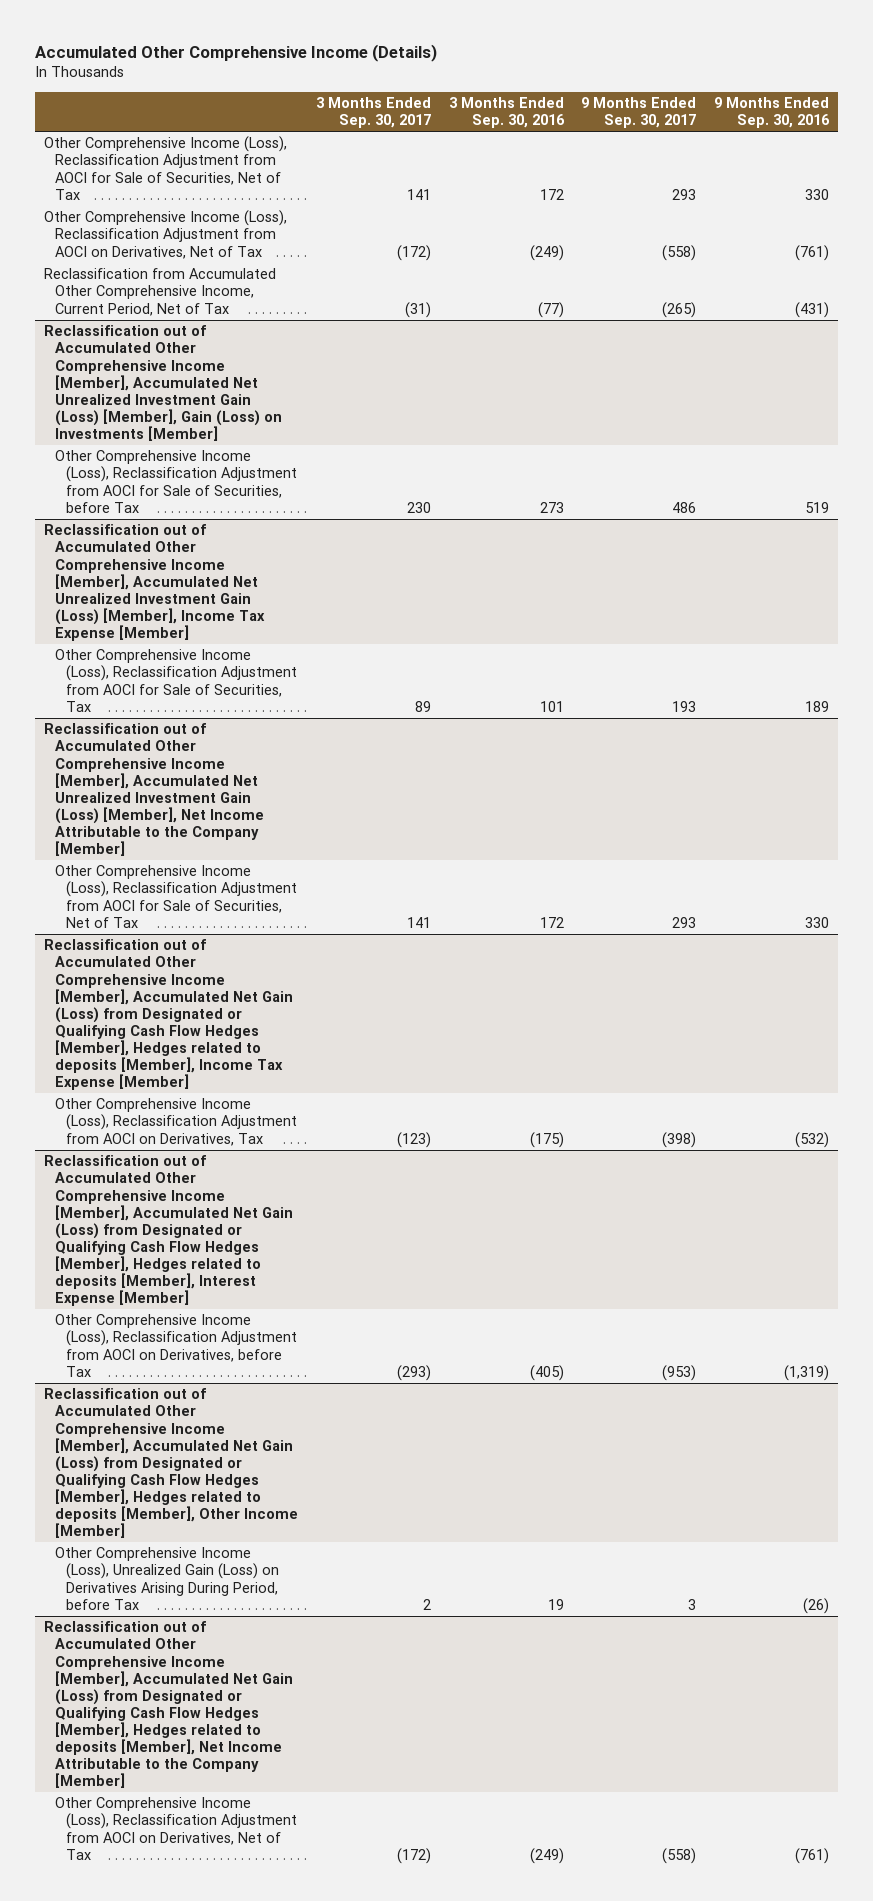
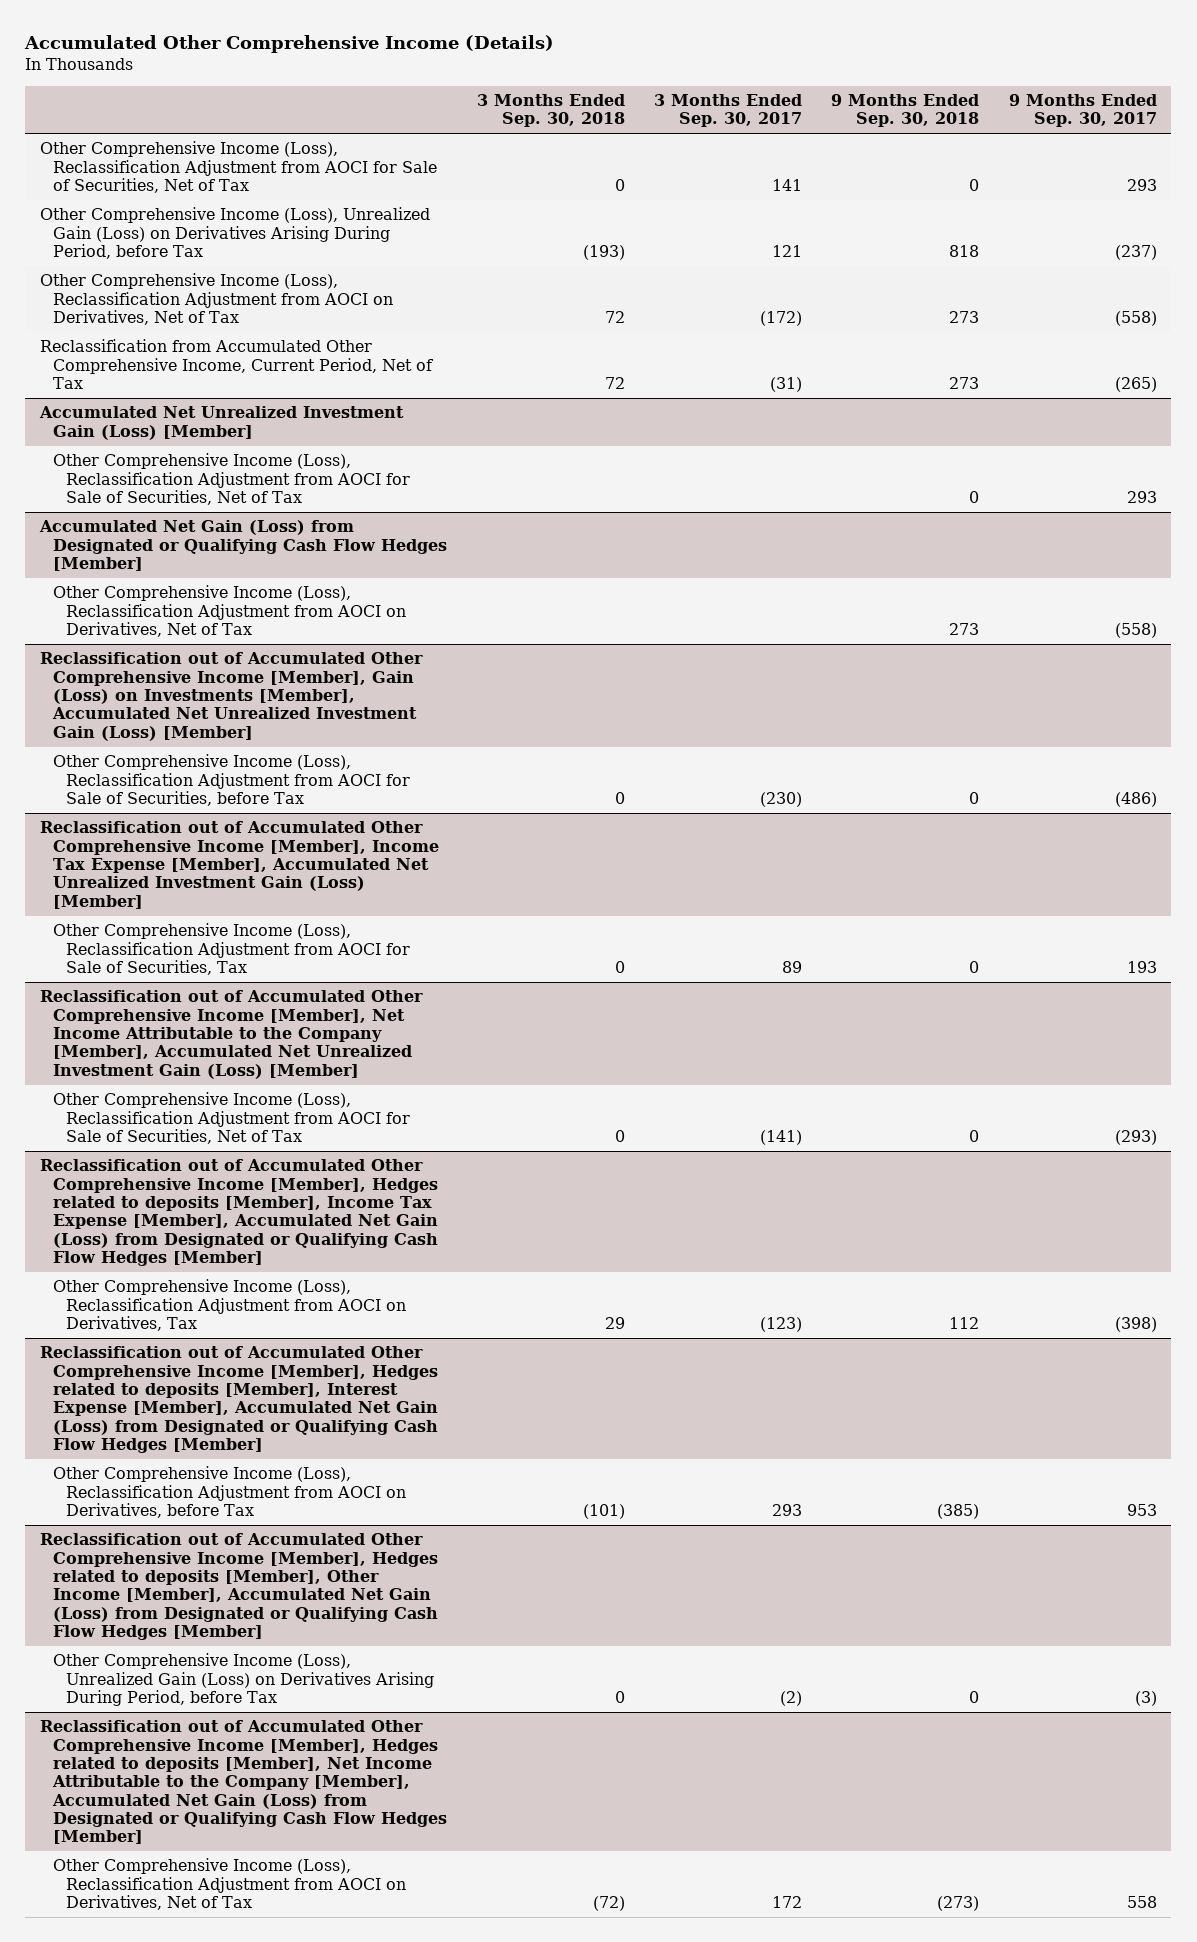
- | 3 Months Ended Sep. 30, 2017 | 3 Months Ended Sep. 30, 2016 | 9 Months Ended Sep. 30, 2017 | 9 Months Ended Sep. 30, 2016
+ | 3 Months Ended Sep. 30, 2018 | 3 Months Ended Sep. 30, 2017 | 9 Months Ended Sep. 30, 2018 | 9 Months Ended Sep. 30, 2017
+ Other Comprehensive Income (Loss), Unrealized Gain (Loss) on Derivatives Arising During Period, before Tax | (193) | 121 | 818 | (237)
- Reclassification out of Accumulated Other Comprehensive Income [Member], Accumulated Net Unrealized Investment Gain (Loss) [Member], Gain (Loss) on Investments [Member]
- Other Comprehensive Income (Loss), Reclassification Adjustment from AOCI for Sale of Securities, before Tax | 230 | 273 | 486 | 519
- Reclassification out of Accumulated Other Comprehensive Income [Member], Accumulated Net Unrealized Investment Gain (Loss) [Member], Income Tax Expense [Member]
+ Accumulated Net Unrealized Investment Gain (Loss) [Member]
+ Other Comprehensive Income (Loss), Reclassification Adjustment from AOCI for Sale of Securities, Net of Tax | | | 0 | 293
+ Accumulated Net Gain (Loss) from Designated or Qualifying Cash Flow Hedges [Member]
+ Other Comprehensive Income (Loss), Reclassification Adjustment from AOCI on Derivatives, Net of Tax | | | 273 | (558)
+ Reclassification out of Accumulated Other Comprehensive Income [Member], Gain (Loss) on Investments [Member], Accumulated Net Unrealized Investment Gain (Loss) [Member]
+ Other Comprehensive Income (Loss), Reclassification Adjustment from AOCI for Sale of Securities, before Tax | 0 | (230) | 0 | (486)
+ Reclassification out of Accumulated Other Comprehensive Income [Member], Income Tax Expense [Member], Accumulated Net Unrealized Investment Gain (Loss) [Member]
- Reclassification out of Accumulated Other Comprehensive Income [Member], Accumulated Net Unrealized Investment Gain (Loss) [Member], Net Income Attributable to the Company [Member]
- Other Comprehensive Income (Loss), Reclassification Adjustment from AOCI for Sale of Securities, Net of Tax | 141 | 172 | 293 | 330
- Reclassification out of Accumulated Other Comprehensive Income [Member], Accumulated Net Gain (Loss) from Designated or Qualifying Cash Flow Hedges [Member], Hedges related to deposits [Member], Income Tax Expense [Member]
+ Reclassification out of Accumulated Other Comprehensive Income [Member], Net Income Attributable to the Company [Member], Accumulated Net Unrealized Investment Gain (Loss) [Member]
+ Other Comprehensive Income (Loss), Reclassification Adjustment from AOCI for Sale of Securities, Net of Tax | 0 | (141) | 0 | (293)
+ Reclassification out of Accumulated Other Comprehensive Income [Member], Hedges related to deposits [Member], Income Tax Expense [Member], Accumulated Net Gain (Loss) from Designated or Qualifying Cash Flow Hedges [Member]
- Reclassification out of Accumulated Other Comprehensive Income [Member], Accumulated Net Gain (Loss) from Designated or Qualifying Cash Flow Hedges [Member], Hedges related to deposits [Member], Interest Expense [Member]
- Other Comprehensive Income (Loss), Reclassification Adjustment from AOCI on Derivatives, before Tax | (293) | (405) | (953) | (1,319)
- Reclassification out of Accumulated Other Comprehensive Income [Member], Accumulated Net Gain (Loss) from Designated or Qualifying Cash Flow Hedges [Member], Hedges related to deposits [Member], Other Income [Member]
- Other Comprehensive Income (Loss), Unrealized Gain (Loss) on Derivatives Arising During Period, before Tax | 2 | 19 | 3 | (26)
- Reclassification out of Accumulated Other Comprehensive Income [Member], Accumulated Net Gain (Loss) from Designated or Qualifying Cash Flow Hedges [Member], Hedges related to deposits [Member], Net Income Attributable to the Company [Member]
- Other Comprehensive Income (Loss), Reclassification Adjustment from AOCI on Derivatives, Net of Tax | (172) | (249) | (558) | (761)
+ Reclassification out of Accumulated Other Comprehensive Income [Member], Hedges related to deposits [Member], Interest Expense [Member], Accumulated Net Gain (Loss) from Designated or Qualifying Cash Flow Hedges [Member]
+ Other Comprehensive Income (Loss), Reclassification Adjustment from AOCI on Derivatives, before Tax | (101) | 293 | (385) | 953
+ Reclassification out of Accumulated Other Comprehensive Income [Member], Hedges related to deposits [Member], Other Income [Member], Accumulated Net Gain (Loss) from Designated or Qualifying Cash Flow Hedges [Member]
+ Other Comprehensive Income (Loss), Unrealized Gain (Loss) on Derivatives Arising During Period, before Tax | 0 | (2) | 0 | (3)
+ Reclassification out of Accumulated Other Comprehensive Income [Member], Hedges related to deposits [Member], Net Income Attributable to the Company [Member], Accumulated Net Gain (Loss) from Designated or Qualifying Cash Flow Hedges [Member]
+ Other Comprehensive Income (Loss), Reclassification Adjustment from AOCI on Derivatives, Net of Tax | (72) | 172 | (273) | 558

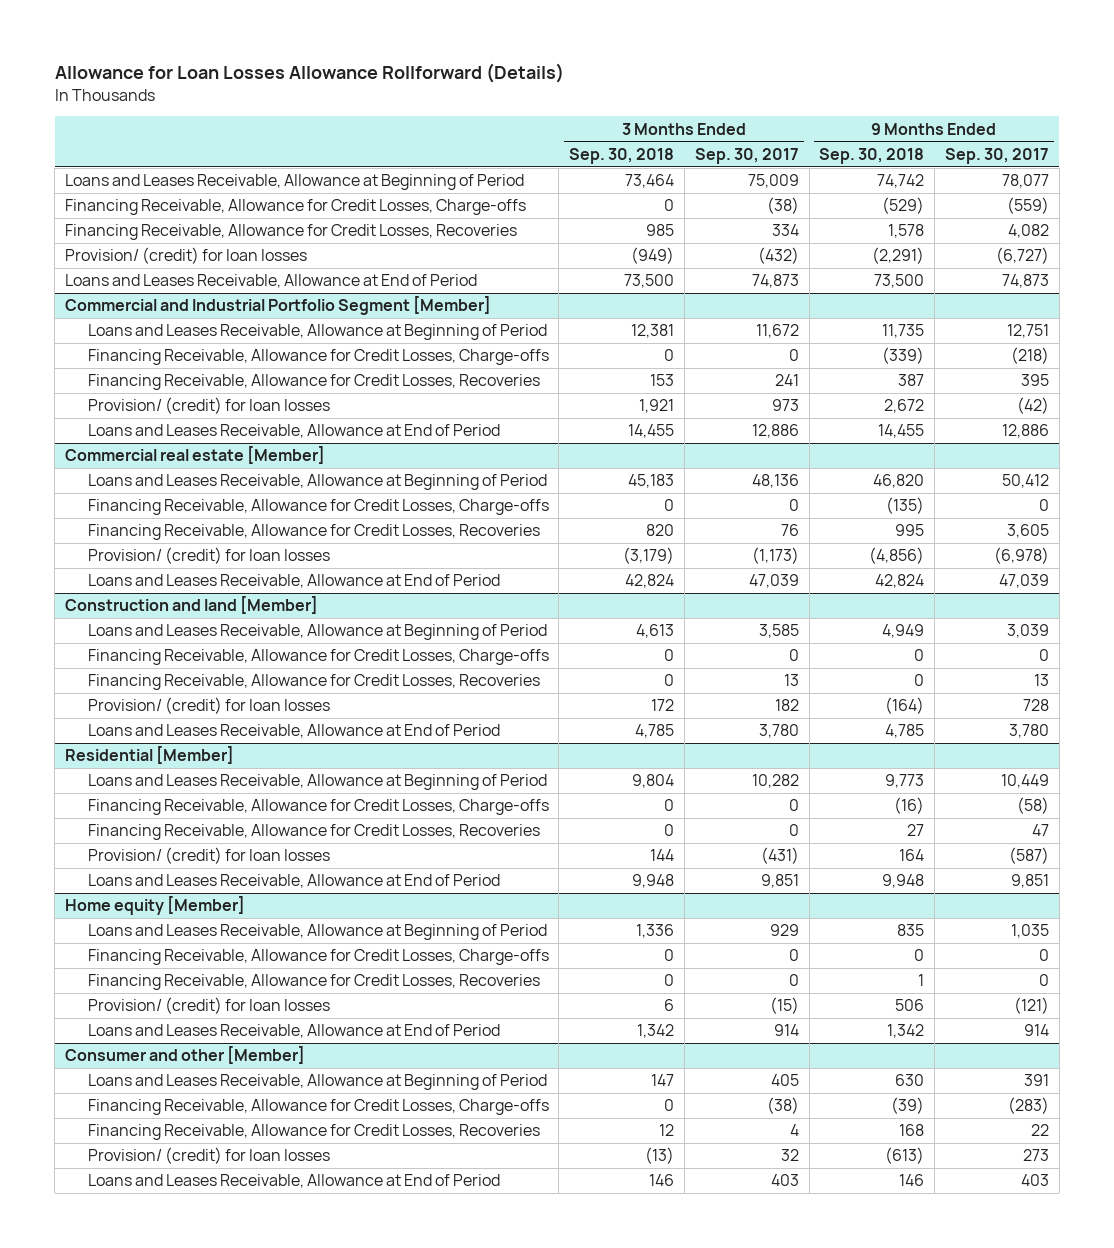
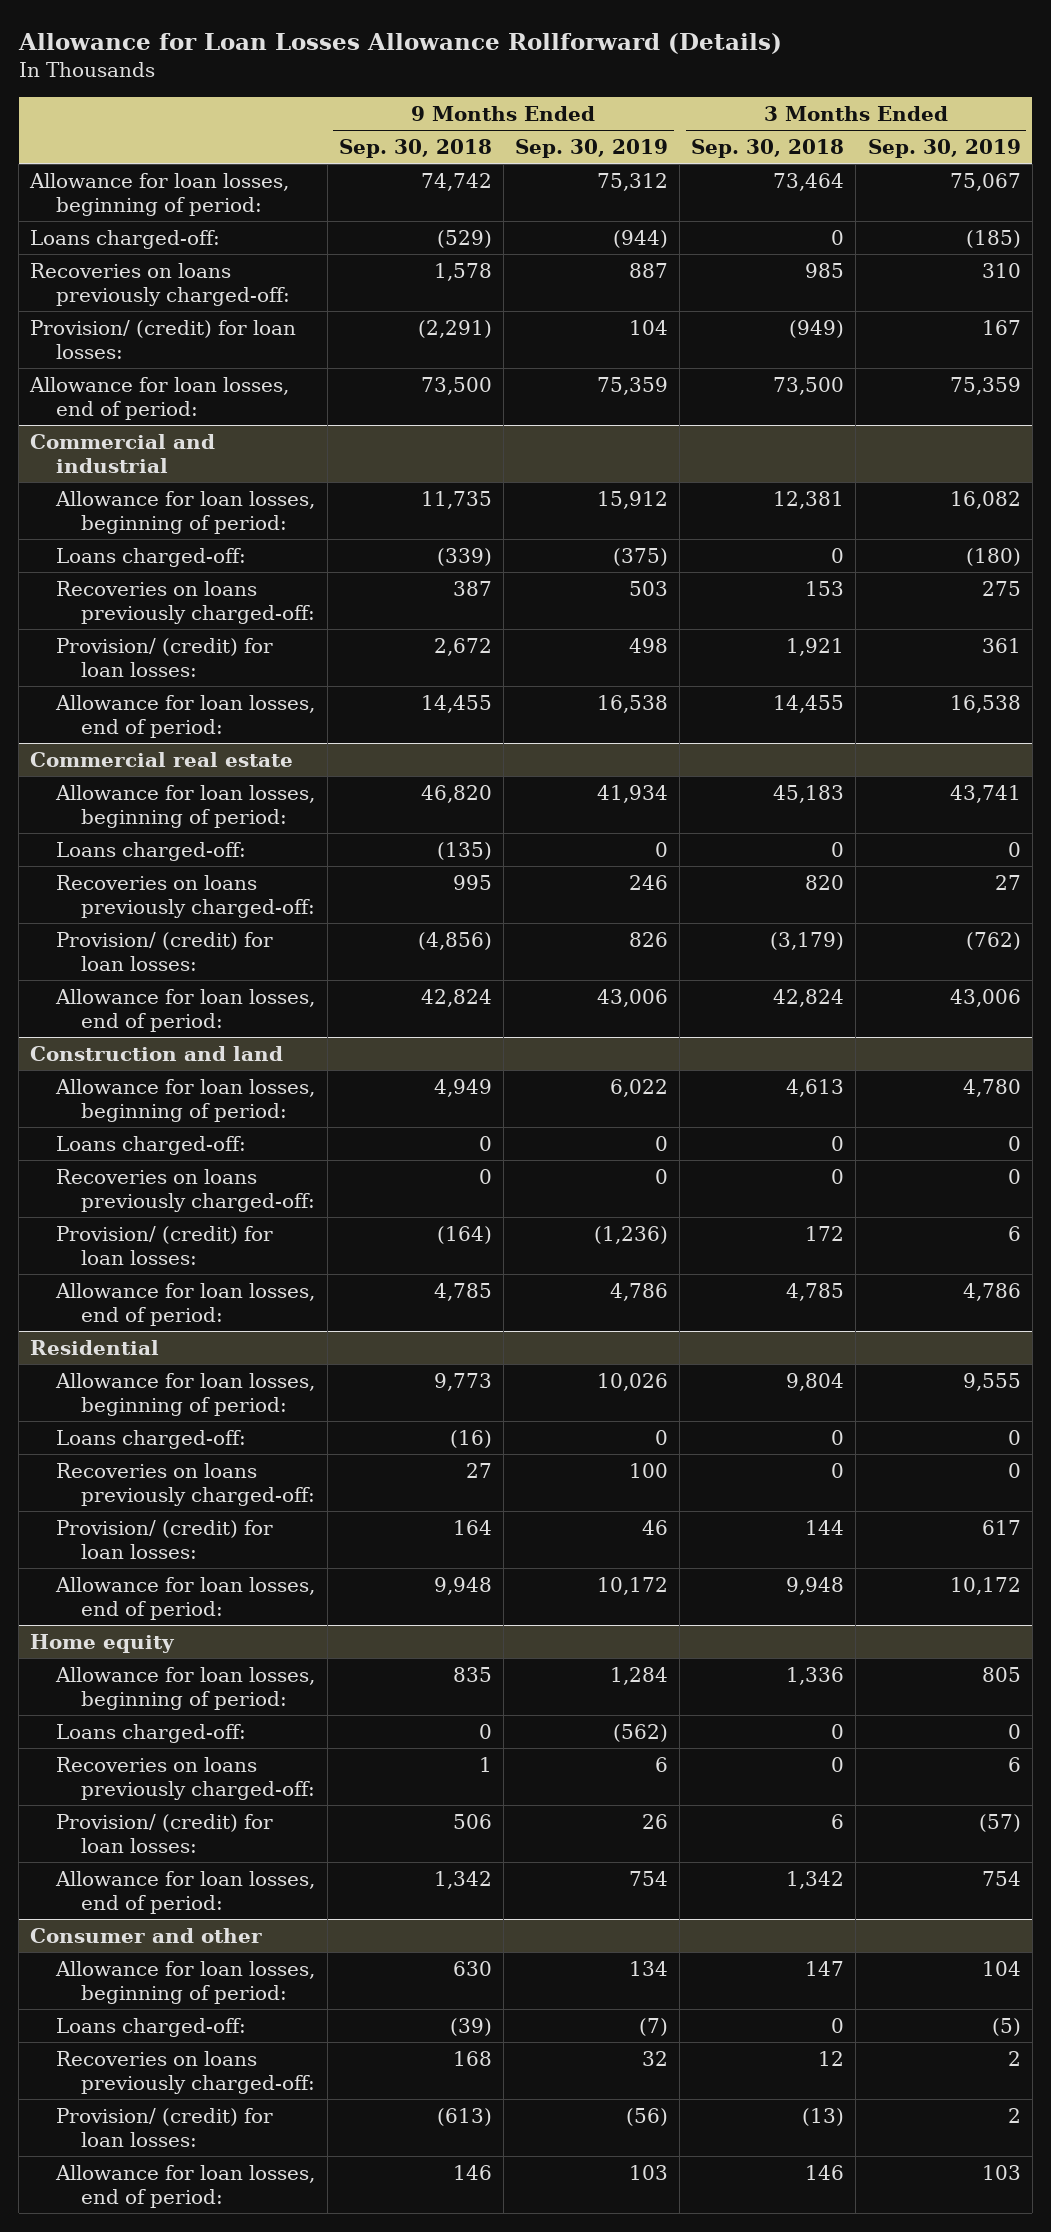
- | 3 Months Ended Sep. 30, 2018 | 3 Months Ended Sep. 30, 2017 | 9 Months Ended Sep. 30, 2018 | 9 Months Ended Sep. 30, 2017
+ | 9 Months Ended Sep. 30, 2018 | 9 Months Ended Sep. 30, 2019 | 3 Months Ended Sep. 30, 2018 | 3 Months Ended Sep. 30, 2019
- Loans and Leases Receivable, Allowance at Beginning of Period | 73,464 | 75,009 | 74,742 | 78,077
- Financing Receivable, Allowance for Credit Losses, Charge-offs | 0 | (38) | (529) | (559)
- Financing Receivable, Allowance for Credit Losses, Recoveries | 985 | 334 | 1,578 | 4,082
- Provision/ (credit) for loan losses | (949) | (432) | (2,291) | (6,727)
- Loans and Leases Receivable, Allowance at End of Period | 73,500 | 74,873 | 73,500 | 74,873
- Commercial and Industrial Portfolio Segment [Member]
- Loans and Leases Receivable, Allowance at Beginning of Period | 12,381 | 11,672 | 11,735 | 12,751
- Financing Receivable, Allowance for Credit Losses, Charge-offs | 0 | 0 | (339) | (218)
- Financing Receivable, Allowance for Credit Losses, Recoveries | 153 | 241 | 387 | 395
- Provision/ (credit) for loan losses | 1,921 | 973 | 2,672 | (42)
- Loans and Leases Receivable, Allowance at End of Period | 14,455 | 12,886 | 14,455 | 12,886
- Commercial real estate [Member]
- Loans and Leases Receivable, Allowance at Beginning of Period | 45,183 | 48,136 | 46,820 | 50,412
- Financing Receivable, Allowance for Credit Losses, Charge-offs | 0 | 0 | (135) | 0
- Financing Receivable, Allowance for Credit Losses, Recoveries | 820 | 76 | 995 | 3,605
- Provision/ (credit) for loan losses | (3,179) | (1,173) | (4,856) | (6,978)
- Loans and Leases Receivable, Allowance at End of Period | 42,824 | 47,039 | 42,824 | 47,039
- Construction and land [Member]
- Loans and Leases Receivable, Allowance at Beginning of Period | 4,613 | 3,585 | 4,949 | 3,039
- Financing Receivable, Allowance for Credit Losses, Charge-offs | 0 | 0 | 0 | 0
- Financing Receivable, Allowance for Credit Losses, Recoveries | 0 | 13 | 0 | 13
- Provision/ (credit) for loan losses | 172 | 182 | (164) | 728
- Loans and Leases Receivable, Allowance at End of Period | 4,785 | 3,780 | 4,785 | 3,780
- Residential [Member]
- Loans and Leases Receivable, Allowance at Beginning of Period | 9,804 | 10,282 | 9,773 | 10,449
- Financing Receivable, Allowance for Credit Losses, Charge-offs | 0 | 0 | (16) | (58)
- Financing Receivable, Allowance for Credit Losses, Recoveries | 0 | 0 | 27 | 47
- Provision/ (credit) for loan losses | 144 | (431) | 164 | (587)
- Loans and Leases Receivable, Allowance at End of Period | 9,948 | 9,851 | 9,948 | 9,851
- Home equity [Member]
- Loans and Leases Receivable, Allowance at Beginning of Period | 1,336 | 929 | 835 | 1,035
- Financing Receivable, Allowance for Credit Losses, Charge-offs | 0 | 0 | 0 | 0
- Financing Receivable, Allowance for Credit Losses, Recoveries | 0 | 0 | 1 | 0
- Provision/ (credit) for loan losses | 6 | (15) | 506 | (121)
- Loans and Leases Receivable, Allowance at End of Period | 1,342 | 914 | 1,342 | 914
- Consumer and other [Member]
- Loans and Leases Receivable, Allowance at Beginning of Period | 147 | 405 | 630 | 391
- Financing Receivable, Allowance for Credit Losses, Charge-offs | 0 | (38) | (39) | (283)
- Financing Receivable, Allowance for Credit Losses, Recoveries | 12 | 4 | 168 | 22
- Provision/ (credit) for loan losses | (13) | 32 | (613) | 273
- Loans and Leases Receivable, Allowance at End of Period | 146 | 403 | 146 | 403
+ Allowance for loan losses, beginning of period: | 74,742 | 75,312 | 73,464 | 75,067
+ Loans charged-off: | (529) | (944) | 0 | (185)
+ Recoveries on loans previously charged-off: | 1,578 | 887 | 985 | 310
+ Provision/ (credit) for loan losses: | (2,291) | 104 | (949) | 167
+ Allowance for loan losses, end of period: | 73,500 | 75,359 | 73,500 | 75,359
+ Commercial and industrial
+ Allowance for loan losses, beginning of period: | 11,735 | 15,912 | 12,381 | 16,082
+ Loans charged-off: | (339) | (375) | 0 | (180)
+ Recoveries on loans previously charged-off: | 387 | 503 | 153 | 275
+ Provision/ (credit) for loan losses: | 2,672 | 498 | 1,921 | 361
+ Allowance for loan losses, end of period: | 14,455 | 16,538 | 14,455 | 16,538
+ Commercial real estate
+ Allowance for loan losses, beginning of period: | 46,820 | 41,934 | 45,183 | 43,741
+ Loans charged-off: | (135) | 0 | 0 | 0
+ Recoveries on loans previously charged-off: | 995 | 246 | 820 | 27
+ Provision/ (credit) for loan losses: | (4,856) | 826 | (3,179) | (762)
+ Allowance for loan losses, end of period: | 42,824 | 43,006 | 42,824 | 43,006
+ Construction and land
+ Allowance for loan losses, beginning of period: | 4,949 | 6,022 | 4,613 | 4,780
+ Loans charged-off: | 0 | 0 | 0 | 0
+ Recoveries on loans previously charged-off: | 0 | 0 | 0 | 0
+ Provision/ (credit) for loan losses: | (164) | (1,236) | 172 | 6
+ Allowance for loan losses, end of period: | 4,785 | 4,786 | 4,785 | 4,786
+ Residential
+ Allowance for loan losses, beginning of period: | 9,773 | 10,026 | 9,804 | 9,555
+ Loans charged-off: | (16) | 0 | 0 | 0
+ Recoveries on loans previously charged-off: | 27 | 100 | 0 | 0
+ Provision/ (credit) for loan losses: | 164 | 46 | 144 | 617
+ Allowance for loan losses, end of period: | 9,948 | 10,172 | 9,948 | 10,172
+ Home equity
+ Allowance for loan losses, beginning of period: | 835 | 1,284 | 1,336 | 805
+ Loans charged-off: | 0 | (562) | 0 | 0
+ Recoveries on loans previously charged-off: | 1 | 6 | 0 | 6
+ Provision/ (credit) for loan losses: | 506 | 26 | 6 | (57)
+ Allowance for loan losses, end of period: | 1,342 | 754 | 1,342 | 754
+ Consumer and other
+ Allowance for loan losses, beginning of period: | 630 | 134 | 147 | 104
+ Loans charged-off: | (39) | (7) | 0 | (5)
+ Recoveries on loans previously charged-off: | 168 | 32 | 12 | 2
+ Provision/ (credit) for loan losses: | (613) | (56) | (13) | 2
+ Allowance for loan losses, end of period: | 146 | 103 | 146 | 103

